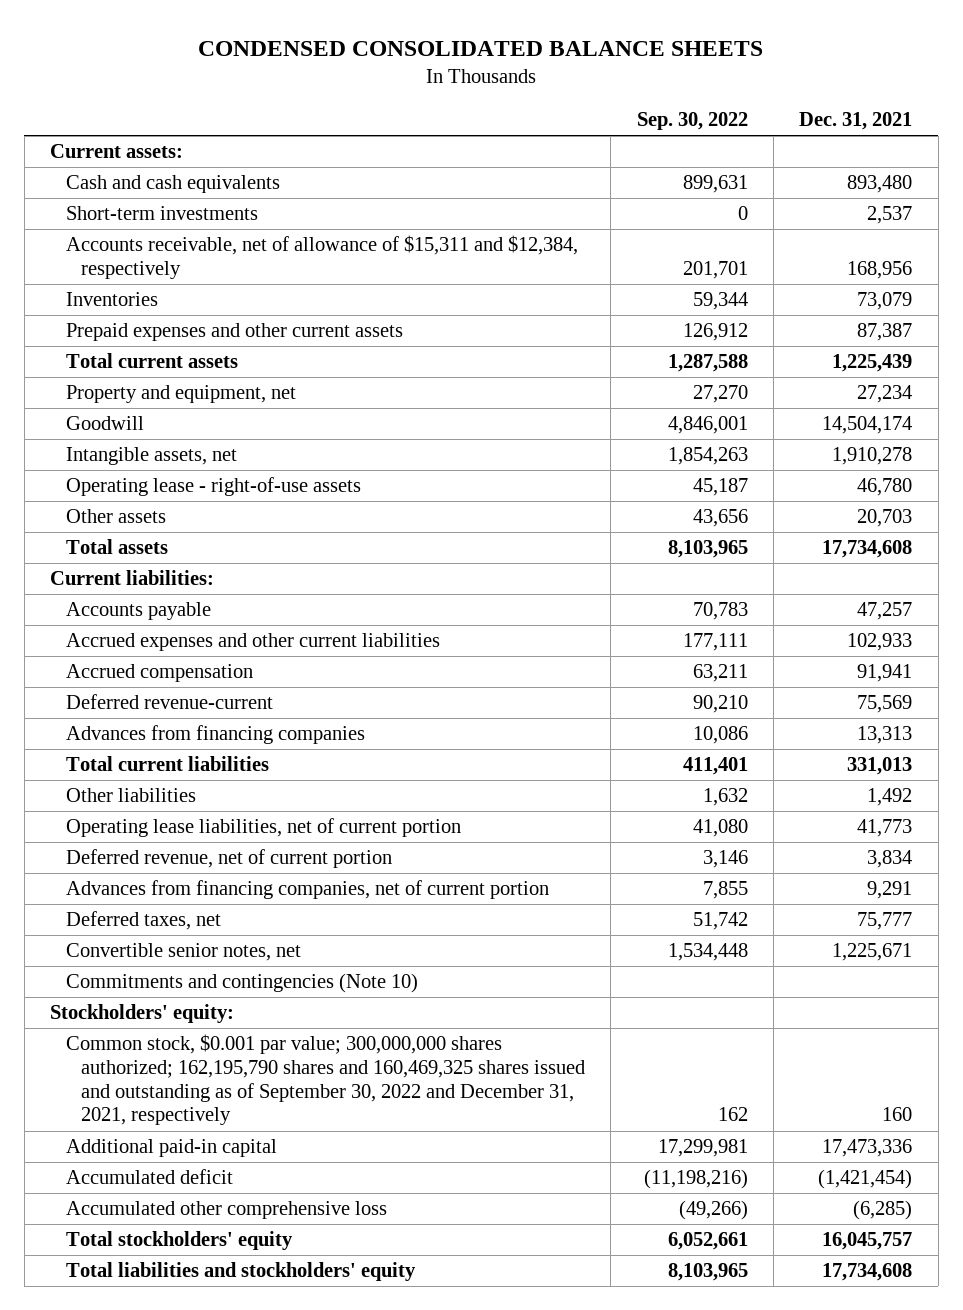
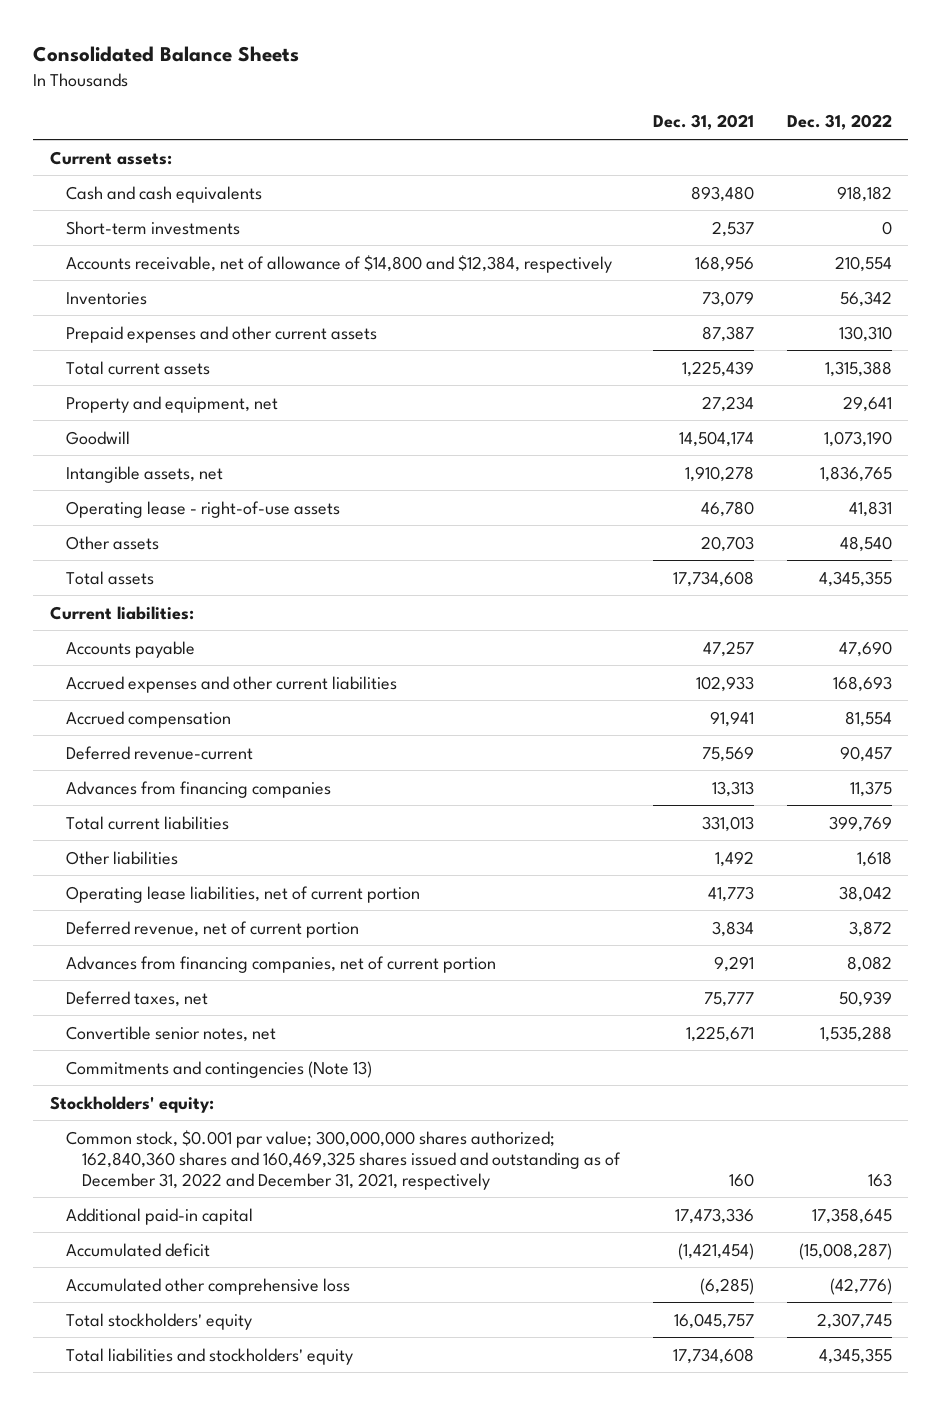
- CONDENSED CONSOLIDATED BALANCE SHEETS
+ Consolidated Balance Sheets
- | Sep. 30, 2022 | Dec. 31, 2021
+ | Dec. 31, 2021 | Dec. 31, 2022
- Accounts receivable, net of allowance of $15,311 and $12,384, respectively | 201,701 | 168,956
+ Accounts receivable, net of allowance of $14,800 and $12,384, respectively | 168,956 | 210,554
- Commitments and contingencies (Note 10)
+ Commitments and contingencies (Note 13)
- Common stock, $0.001 par value; 300,000,000 shares authorized; 162,195,790 shares and 160,469,325 shares issued and outstanding as of September 30, 2022 and December 31, 2021, respectively | 162 | 160
+ Common stock, $0.001 par value; 300,000,000 shares authorized; 162,840,360 shares and 160,469,325 shares issued and outstanding as of December 31, 2022 and December 31, 2021, respectively | 160 | 163

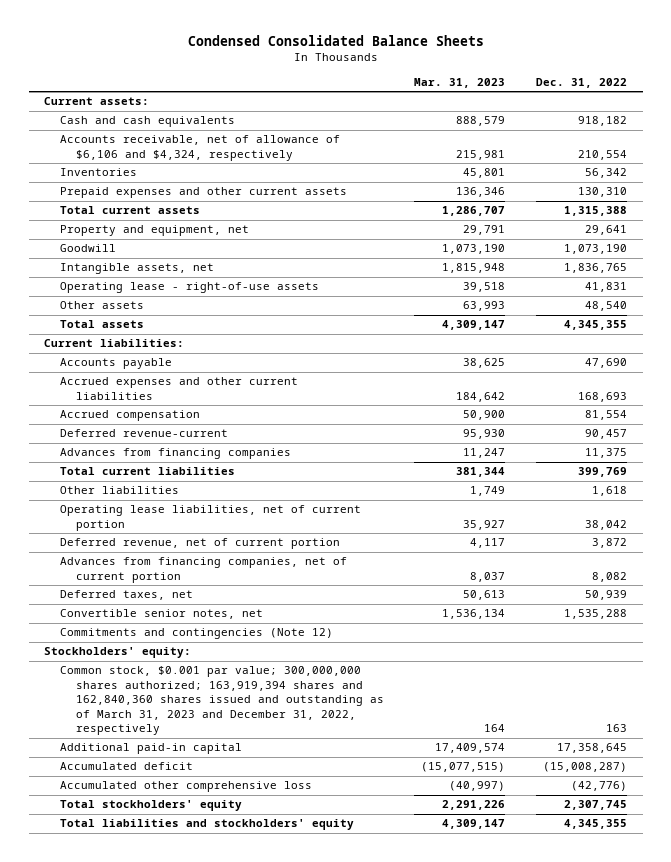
- Consolidated Balance Sheets
+ Condensed Consolidated Balance Sheets
- | Dec. 31, 2021 | Dec. 31, 2022
+ | Mar. 31, 2023 | Dec. 31, 2022
- Short-term investments | 2,537 | 0
- Accounts receivable, net of allowance of $14,800 and $12,384, respectively | 168,956 | 210,554
+ Accounts receivable, net of allowance of $6,106 and $4,324, respectively | 215,981 | 210,554
- Commitments and contingencies (Note 13)
+ Commitments and contingencies (Note 12)
- Common stock, $0.001 par value; 300,000,000 shares authorized; 162,840,360 shares and 160,469,325 shares issued and outstanding as of December 31, 2022 and December 31, 2021, respectively | 160 | 163
+ Common stock, $0.001 par value; 300,000,000 shares authorized; 163,919,394 shares and 162,840,360 shares issued and outstanding as of March 31, 2023 and December 31, 2022, respectively | 164 | 163

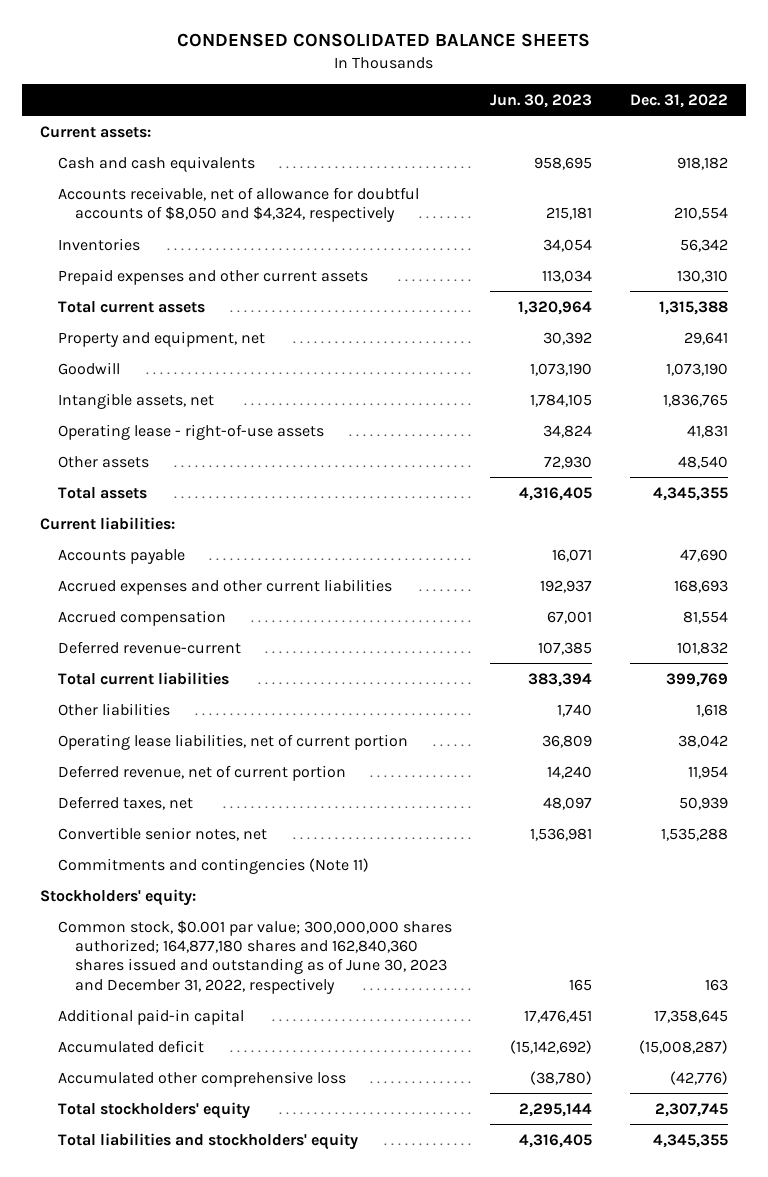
- Condensed Consolidated Balance Sheets
+ CONDENSED CONSOLIDATED BALANCE SHEETS
- | Mar. 31, 2023 | Dec. 31, 2022
+ | Jun. 30, 2023 | Dec. 31, 2022
- Accounts receivable, net of allowance of $6,106 and $4,324, respectively | 215,981 | 210,554
+ Accounts receivable, net of allowance for doubtful accounts of $8,050 and $4,324, respectively | 215,181 | 210,554
- Deferred revenue-current | 95,930 | 90,457
- Advances from financing companies | 11,247 | 11,375
+ Deferred revenue-current | 107,385 | 101,832
- Deferred revenue, net of current portion | 4,117 | 3,872
- Advances from financing companies, net of current portion | 8,037 | 8,082
+ Deferred revenue, net of current portion | 14,240 | 11,954
- Commitments and contingencies (Note 12)
+ Commitments and contingencies (Note 11)
- Common stock, $0.001 par value; 300,000,000 shares authorized; 163,919,394 shares and 162,840,360 shares issued and outstanding as of March 31, 2023 and December 31, 2022, respectively | 164 | 163
+ Common stock, $0.001 par value; 300,000,000 shares authorized; 164,877,180 shares and 162,840,360 shares issued and outstanding as of June 30, 2023 and December 31, 2022, respectively | 165 | 163

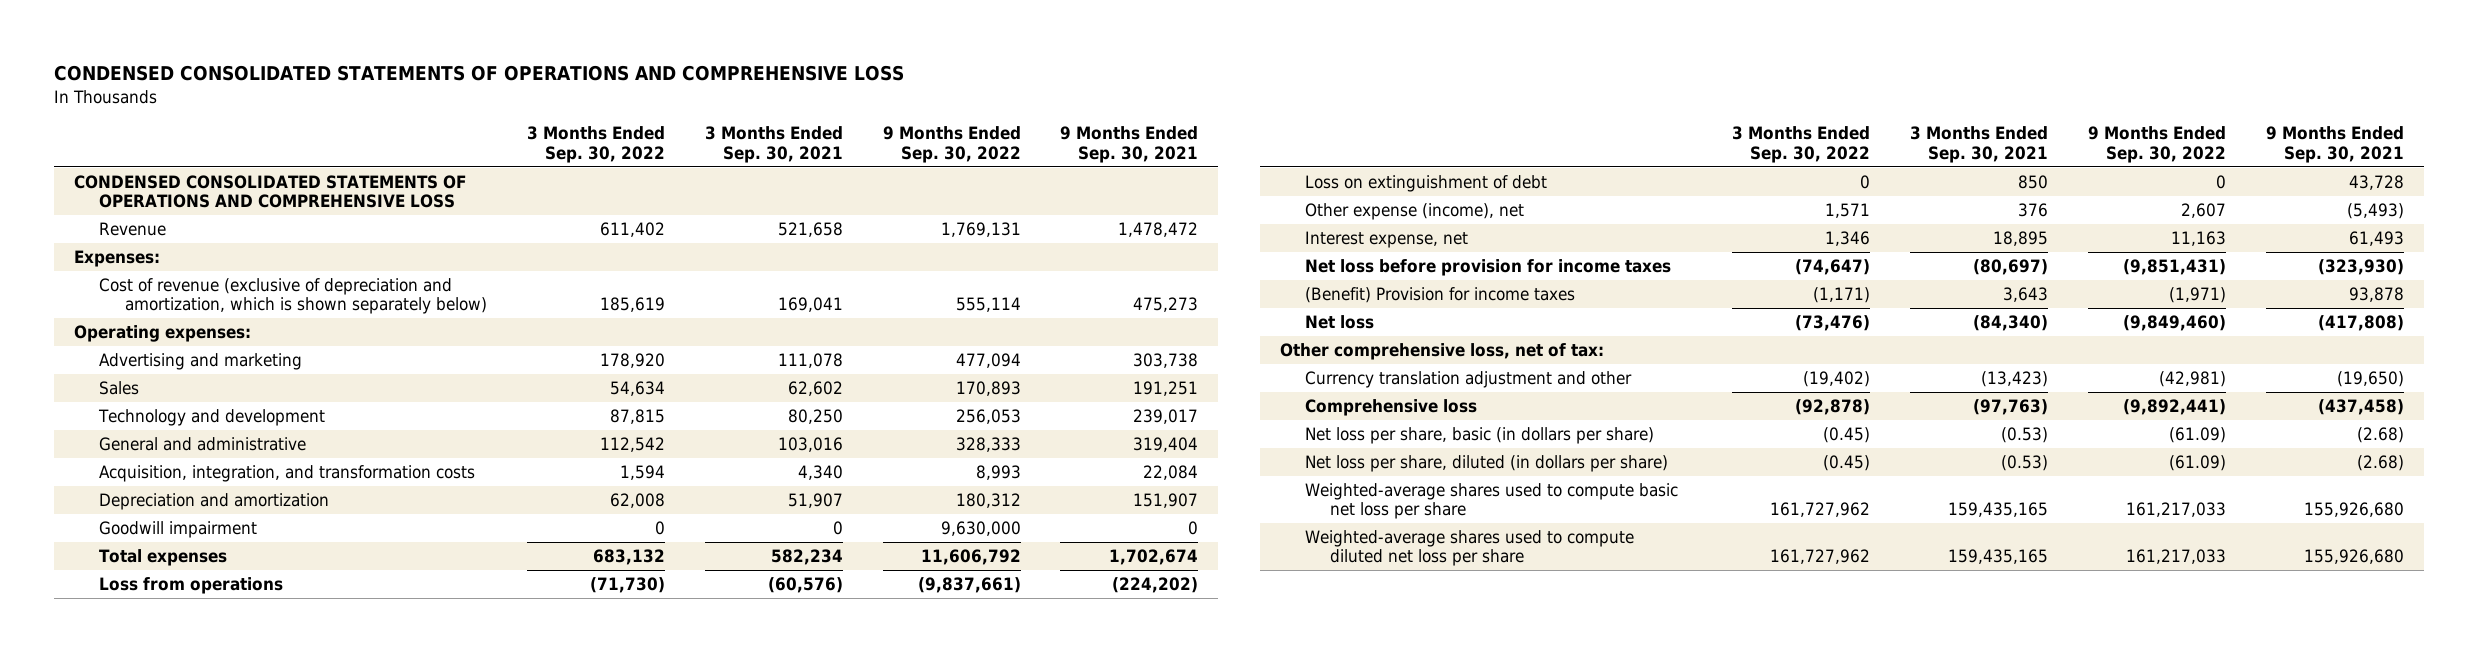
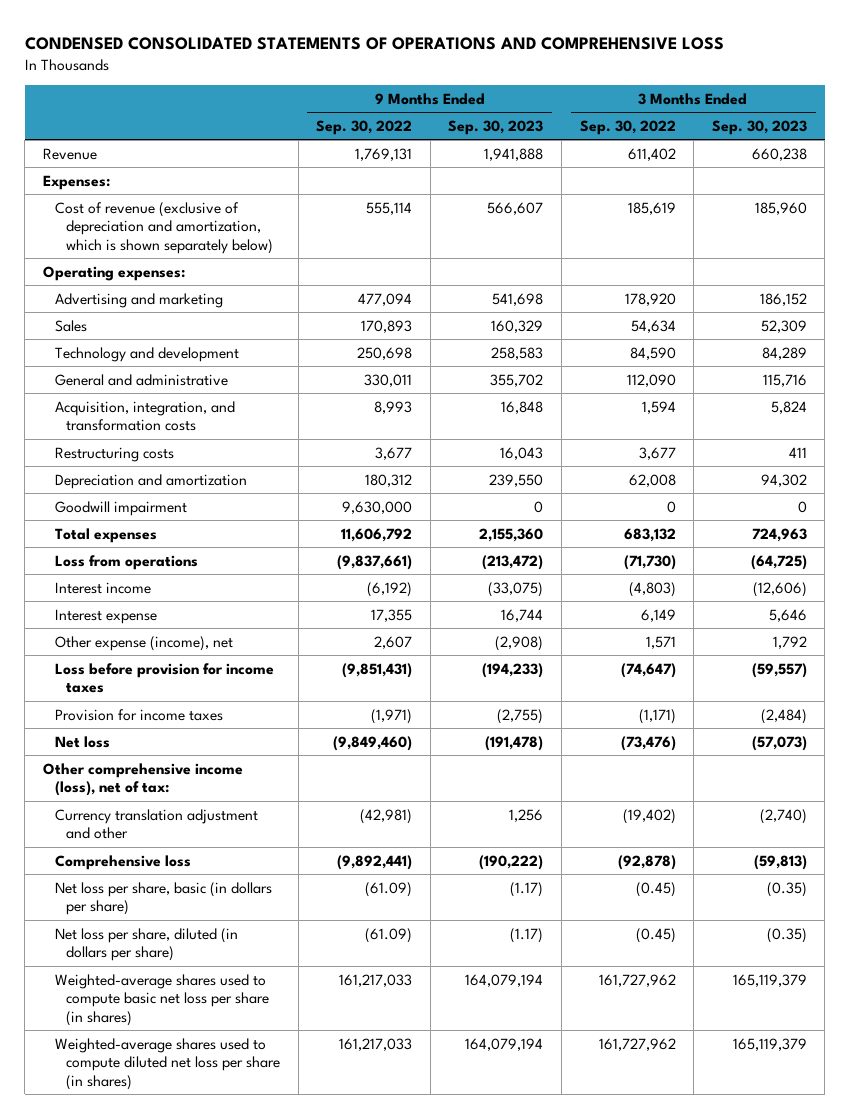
- | 3 Months Ended Sep. 30, 2022 | 3 Months Ended Sep. 30, 2021 | 9 Months Ended Sep. 30, 2022 | 9 Months Ended Sep. 30, 2021
+ | 9 Months Ended Sep. 30, 2022 | 9 Months Ended Sep. 30, 2023 | 3 Months Ended Sep. 30, 2022 | 3 Months Ended Sep. 30, 2023
- CONDENSED CONSOLIDATED STATEMENTS OF OPERATIONS AND COMPREHENSIVE LOSS
- Technology and development | 87,815 | 80,250 | 256,053 | 239,017
- General and administrative | 112,542 | 103,016 | 328,333 | 319,404
+ Technology and development | 250,698 | 258,583 | 84,590 | 84,289
+ General and administrative | 330,011 | 355,702 | 112,090 | 115,716
+ Restructuring costs | 3,677 | 16,043 | 3,677 | 411
- Loss on extinguishment of debt | 0 | 850 | 0 | 43,728
+ Interest income | (6,192) | (33,075) | (4,803) | (12,606)
+ Interest expense | 17,355 | 16,744 | 6,149 | 5,646
- Interest expense, net | 1,346 | 18,895 | 11,163 | 61,493
- Net loss before provision for income taxes | (74,647) | (80,697) | (9,851,431) | (323,930)
- (Benefit) Provision for income taxes | (1,171) | 3,643 | (1,971) | 93,878
+ Loss before provision for income taxes | (9,851,431) | (194,233) | (74,647) | (59,557)
+ Provision for income taxes | (1,971) | (2,755) | (1,171) | (2,484)
- Other comprehensive loss, net of tax:
+ Other comprehensive income (loss), net of tax:
- Weighted-average shares used to compute basic net loss per share | 161,727,962 | 159,435,165 | 161,217,033 | 155,926,680
- Weighted-average shares used to compute diluted net loss per share | 161,727,962 | 159,435,165 | 161,217,033 | 155,926,680
+ Weighted-average shares used to compute basic net loss per share (in shares) | 161,217,033 | 164,079,194 | 161,727,962 | 165,119,379
+ Weighted-average shares used to compute diluted net loss per share (in shares) | 161,217,033 | 164,079,194 | 161,727,962 | 165,119,379

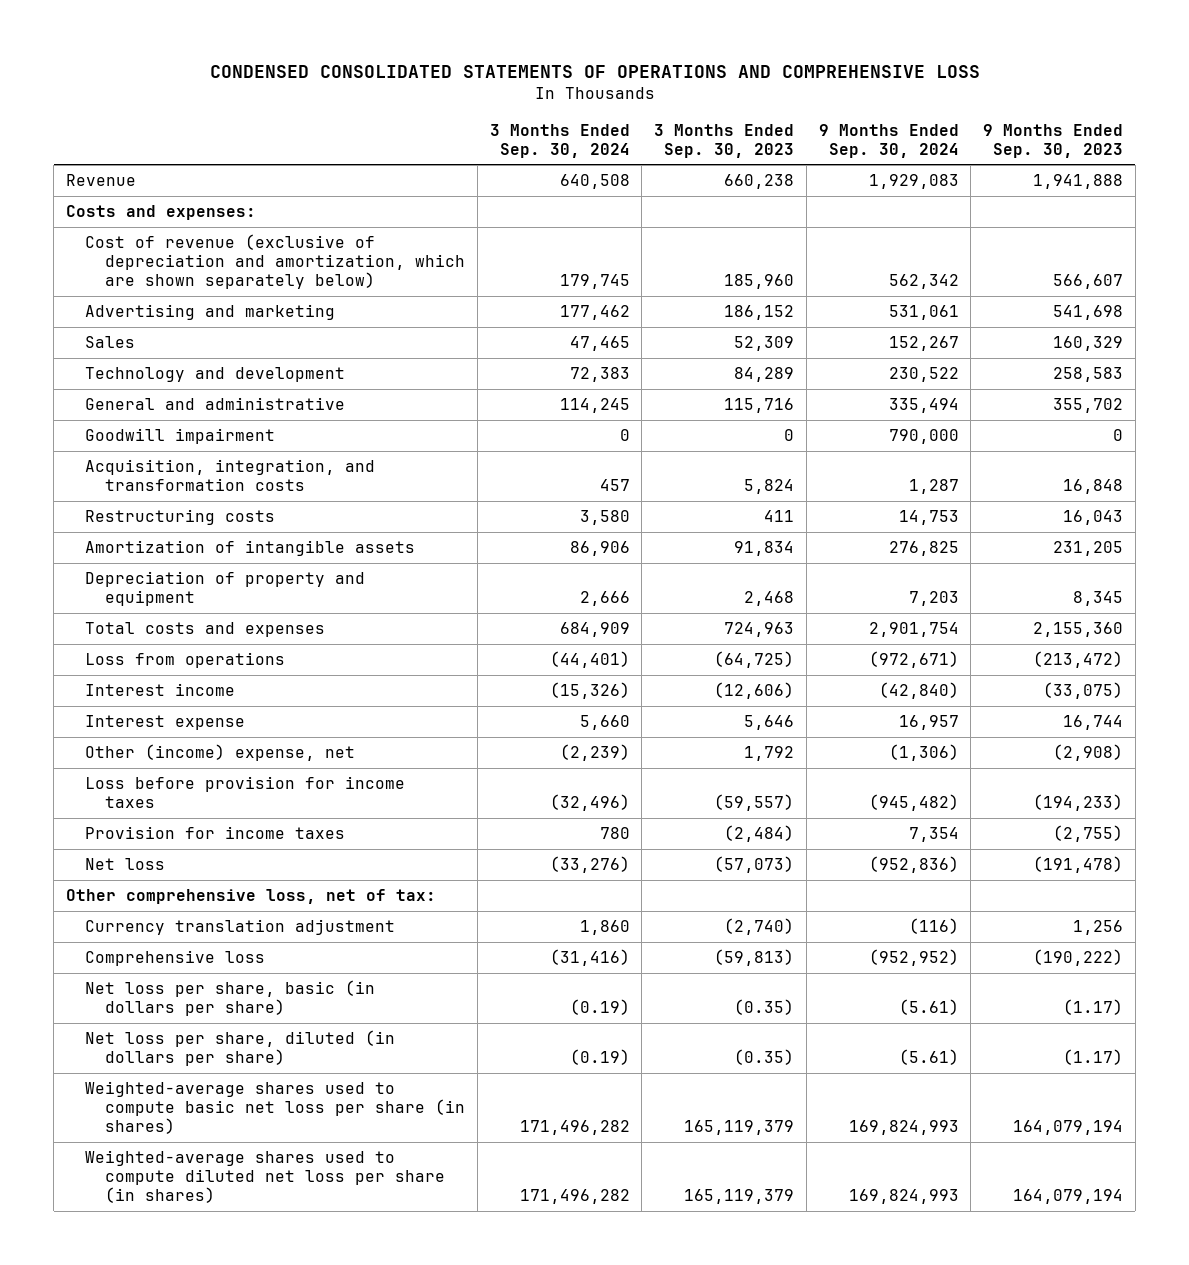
- | 9 Months Ended Sep. 30, 2022 | 9 Months Ended Sep. 30, 2023 | 3 Months Ended Sep. 30, 2022 | 3 Months Ended Sep. 30, 2023
+ | 3 Months Ended Sep. 30, 2024 | 3 Months Ended Sep. 30, 2023 | 9 Months Ended Sep. 30, 2024 | 9 Months Ended Sep. 30, 2023
- Expenses:
- Cost of revenue (exclusive of depreciation and amortization, which is shown separately below) | 555,114 | 566,607 | 185,619 | 185,960
- Operating expenses:
+ Costs and expenses:
+ Cost of revenue (exclusive of depreciation and amortization, which are shown separately below) | 179,745 | 185,960 | 562,342 | 566,607
moved up: Goodwill impairment | 0 | 0 | 790,000 | 0
- Depreciation and amortization | 180,312 | 239,550 | 62,008 | 94,302
- Total expenses | 11,606,792 | 2,155,360 | 683,132 | 724,963
+ Amortization of intangible assets | 86,906 | 91,834 | 276,825 | 231,205
+ Depreciation of property and equipment | 2,666 | 2,468 | 7,203 | 8,345
+ Total costs and expenses | 684,909 | 724,963 | 2,901,754 | 2,155,360
- Other expense (income), net | 2,607 | (2,908) | 1,571 | 1,792
+ Other (income) expense, net | (2,239) | 1,792 | (1,306) | (2,908)
- Other comprehensive income (loss), net of tax:
- Currency translation adjustment and other | (42,981) | 1,256 | (19,402) | (2,740)
+ Other comprehensive loss, net of tax:
+ Currency translation adjustment | 1,860 | (2,740) | (116) | 1,256

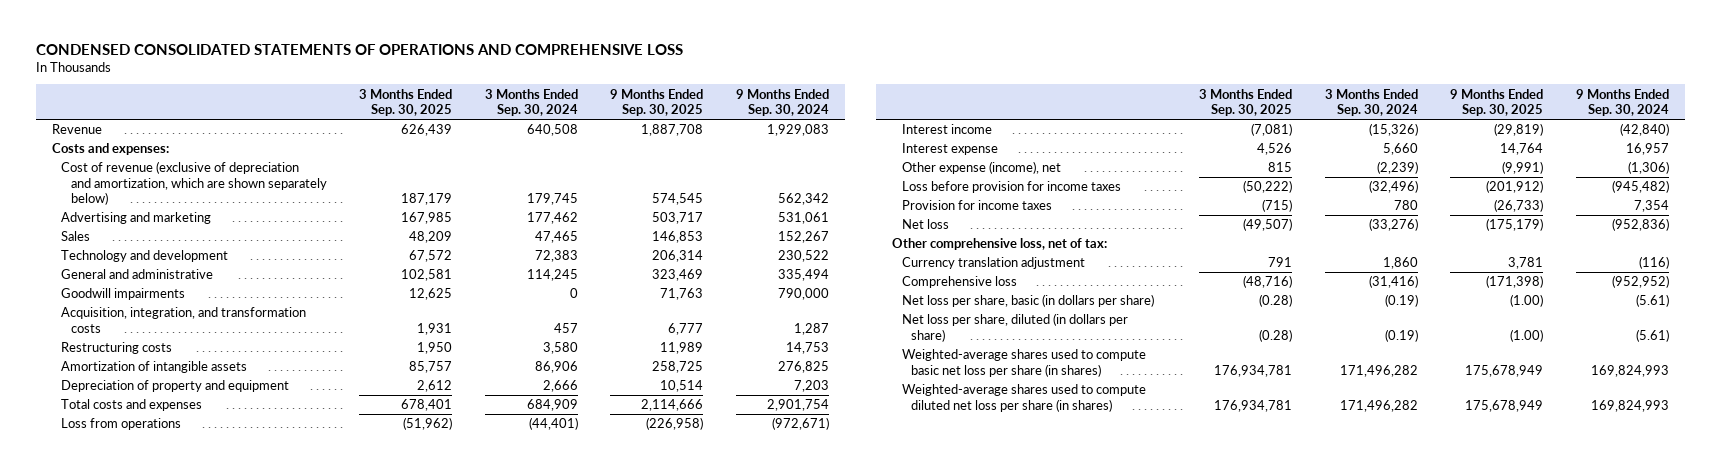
- | 3 Months Ended Sep. 30, 2024 | 3 Months Ended Sep. 30, 2023 | 9 Months Ended Sep. 30, 2024 | 9 Months Ended Sep. 30, 2023
+ | 3 Months Ended Sep. 30, 2025 | 3 Months Ended Sep. 30, 2024 | 9 Months Ended Sep. 30, 2025 | 9 Months Ended Sep. 30, 2024
- Goodwill impairment | 0 | 0 | 790,000 | 0
+ Goodwill impairments | 12,625 | 0 | 71,763 | 790,000
- Other (income) expense, net | (2,239) | 1,792 | (1,306) | (2,908)
+ Other expense (income), net | 815 | (2,239) | (9,991) | (1,306)

